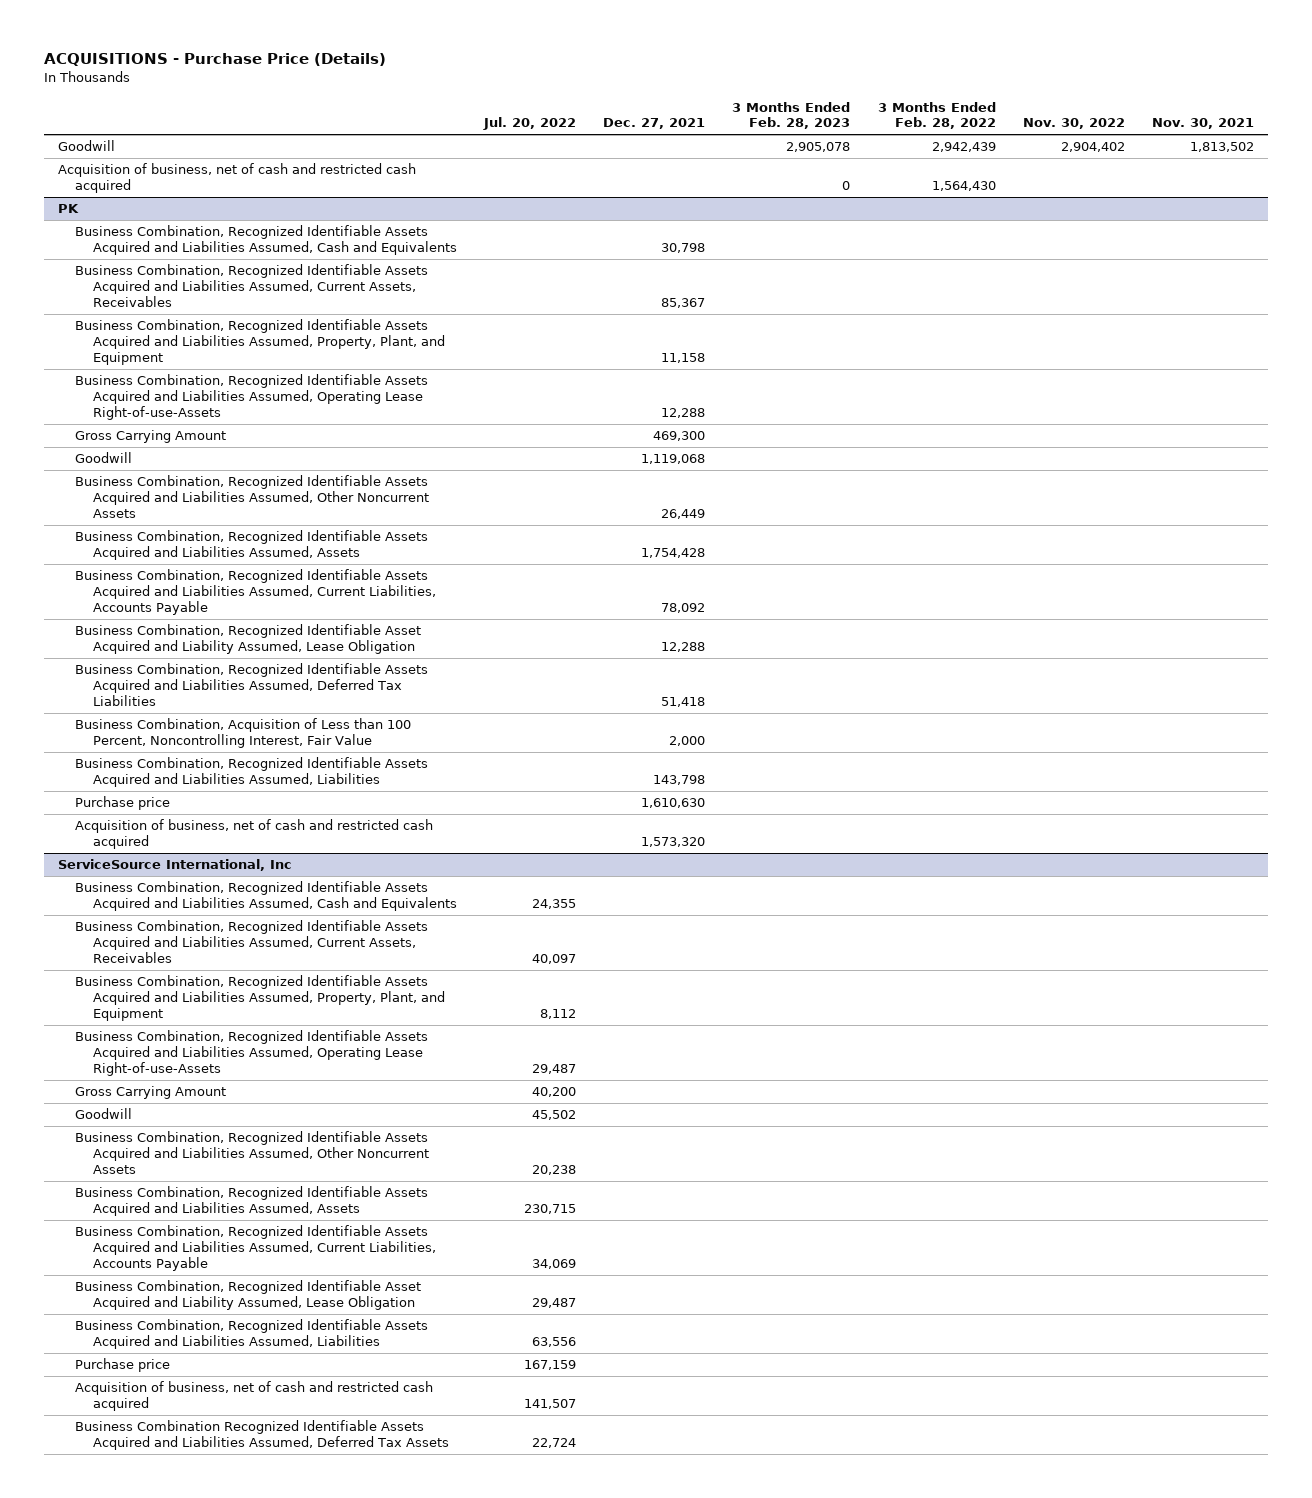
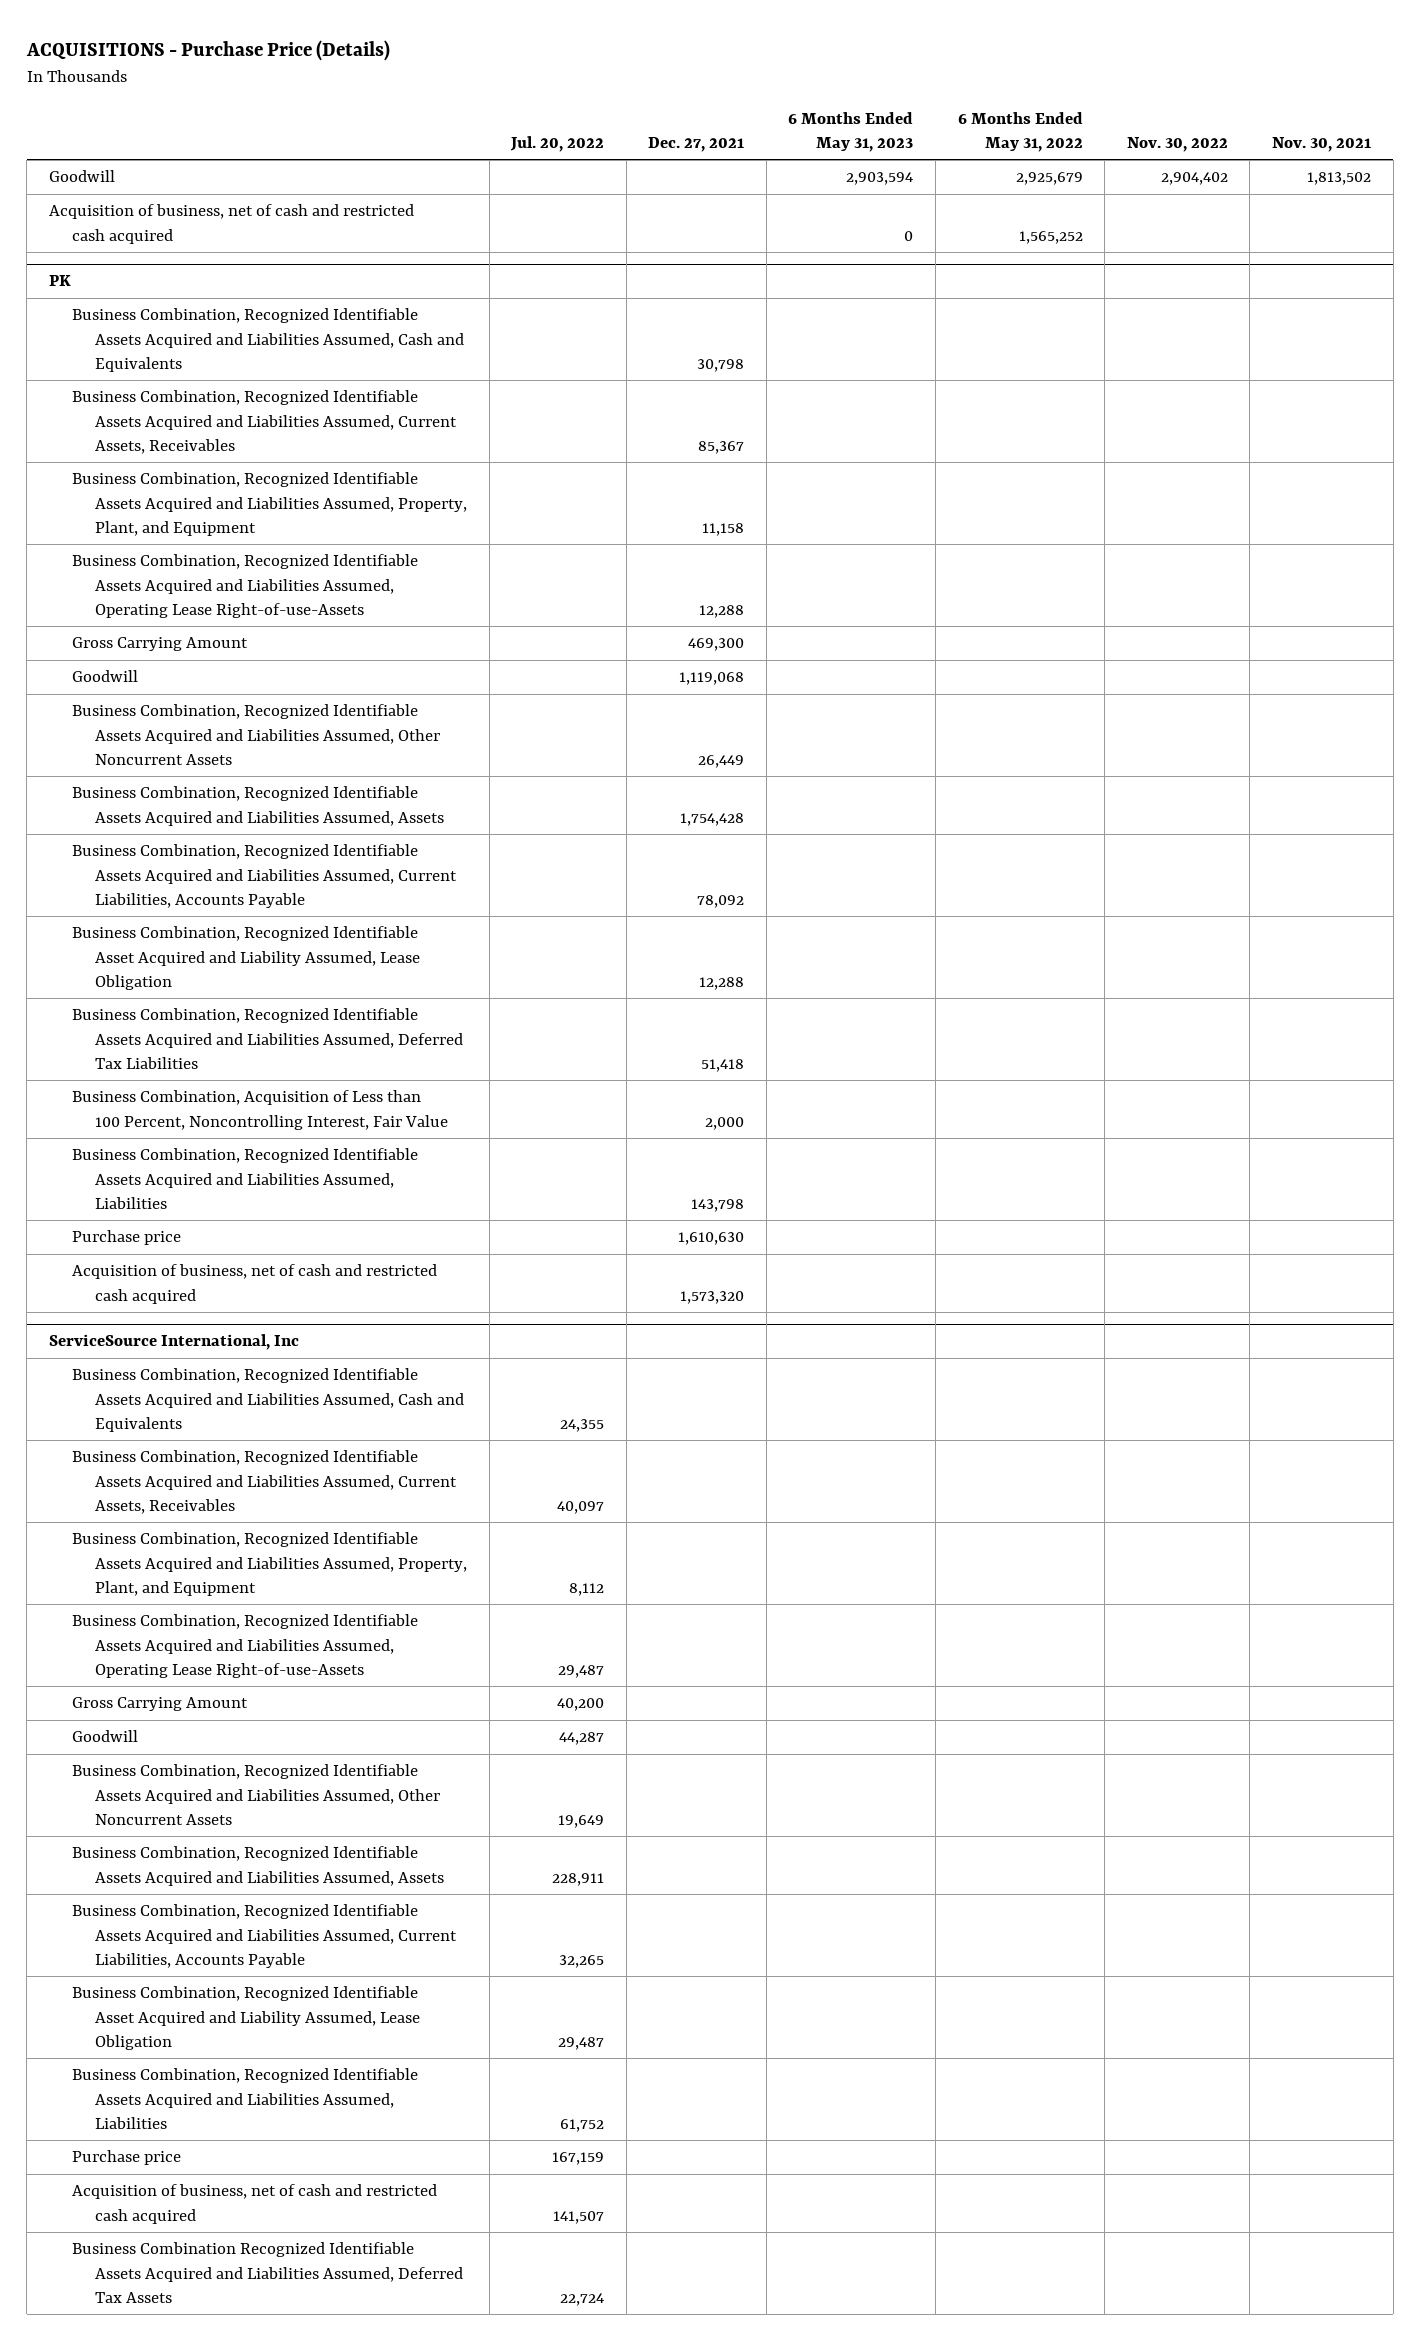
- | Jul. 20, 2022 | Dec. 27, 2021 | 3 Months Ended Feb. 28, 2023 | 3 Months Ended Feb. 28, 2022 | Nov. 30, 2022 | Nov. 30, 2021
+ | Jul. 20, 2022 | Dec. 27, 2021 | 6 Months Ended May 31, 2023 | 6 Months Ended May 31, 2022 | Nov. 30, 2022 | Nov. 30, 2021
@ ServiceSource International, Inc
- Goodwill | 45,502 | | | | |
- Business Combination, Recognized Identifiable Assets Acquired and Liabilities Assumed, Other Noncurrent Assets | 20,238 | | | | |
- Business Combination, Recognized Identifiable Assets Acquired and Liabilities Assumed, Assets | 230,715 | | | | |
- Business Combination, Recognized Identifiable Assets Acquired and Liabilities Assumed, Current Liabilities, Accounts Payable | 34,069 | | | | |
+ Goodwill | 44,287 | | | | |
+ Business Combination, Recognized Identifiable Assets Acquired and Liabilities Assumed, Other Noncurrent Assets | 19,649 | | | | |
+ Business Combination, Recognized Identifiable Assets Acquired and Liabilities Assumed, Assets | 228,911 | | | | |
+ Business Combination, Recognized Identifiable Assets Acquired and Liabilities Assumed, Current Liabilities, Accounts Payable | 32,265 | | | | |
- Business Combination, Recognized Identifiable Assets Acquired and Liabilities Assumed, Liabilities | 63,556 | | | | |
+ Business Combination, Recognized Identifiable Assets Acquired and Liabilities Assumed, Liabilities | 61,752 | | | | |

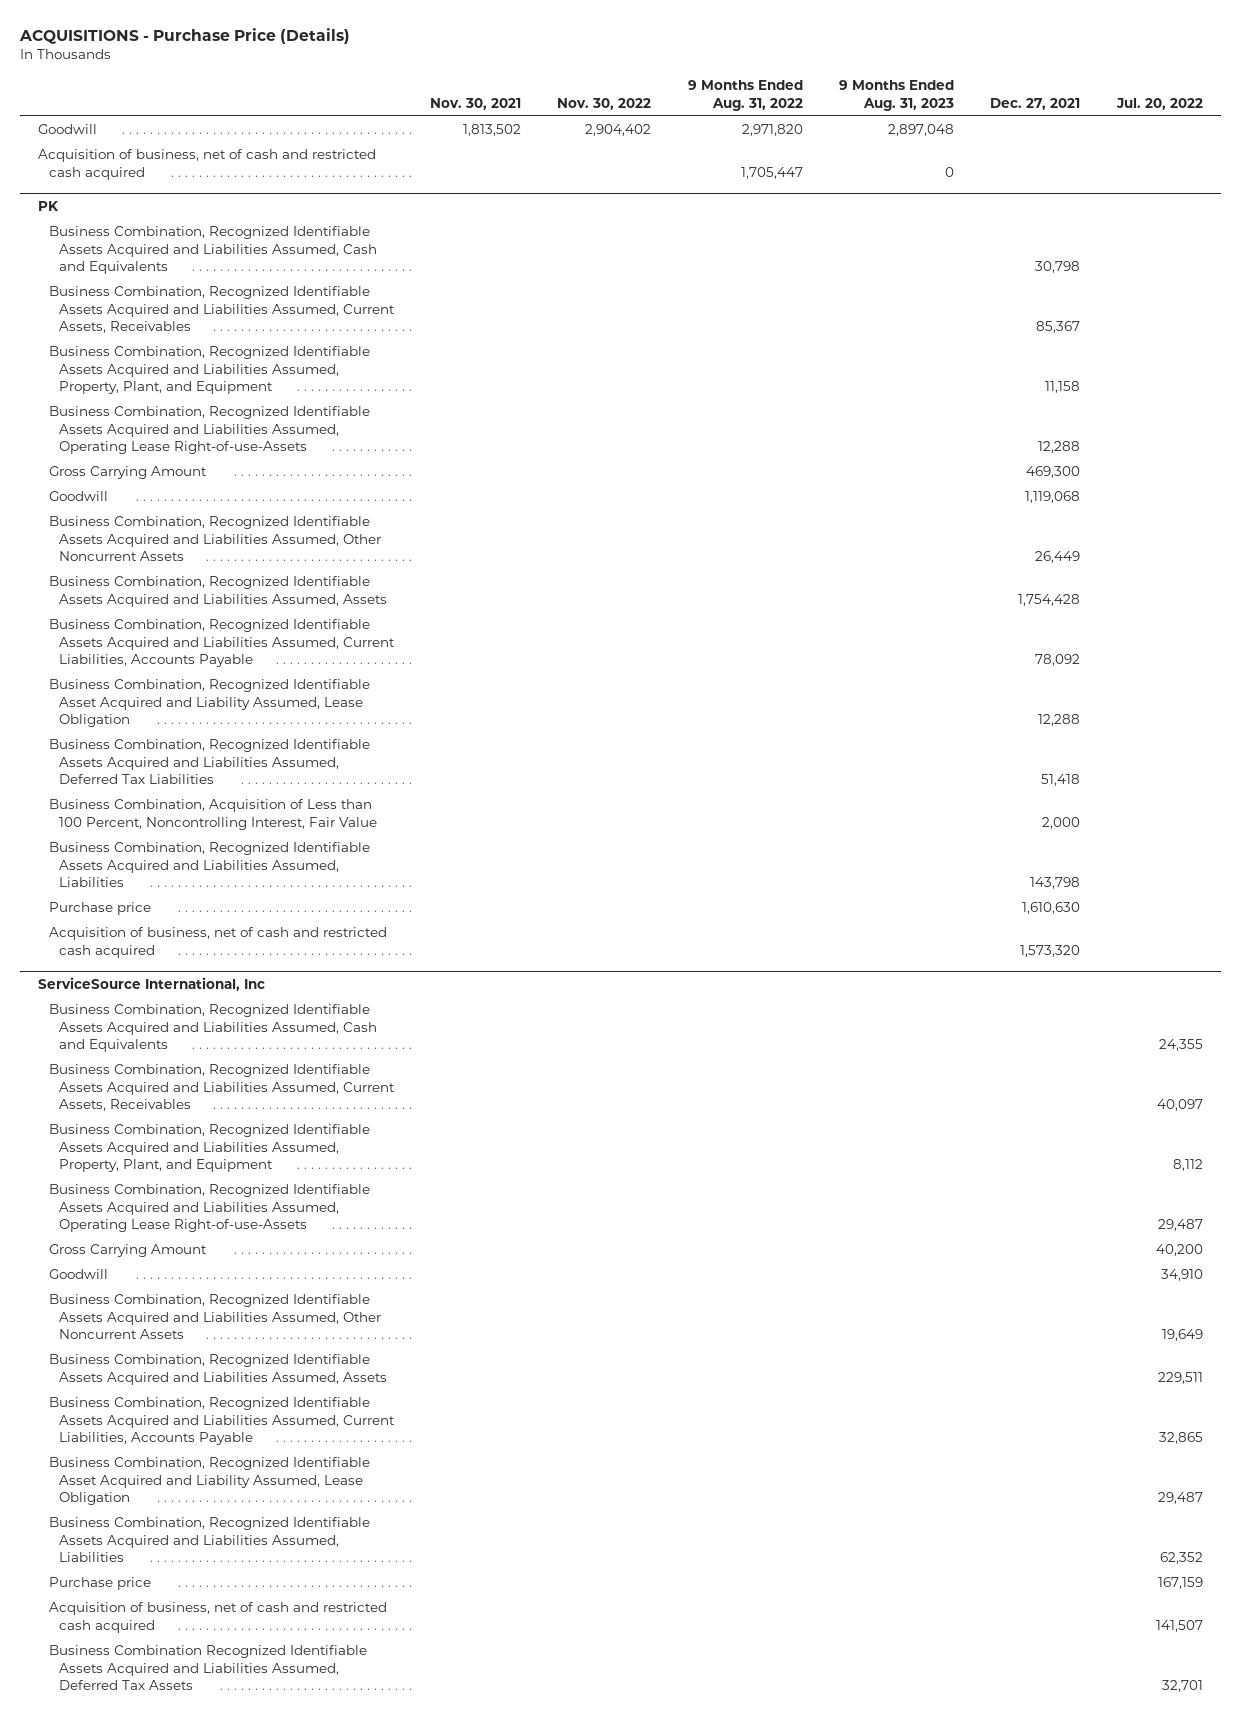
- | Jul. 20, 2022 | Dec. 27, 2021 | 6 Months Ended May 31, 2023 | 6 Months Ended May 31, 2022 | Nov. 30, 2022 | Nov. 30, 2021
+ | Nov. 30, 2021 | Nov. 30, 2022 | 9 Months Ended Aug. 31, 2022 | 9 Months Ended Aug. 31, 2023 | Dec. 27, 2021 | Jul. 20, 2022
@ ServiceSource International, Inc
- Goodwill | 44,287 | | | | |
+ Goodwill | | | | | | 34,910
- Business Combination, Recognized Identifiable Assets Acquired and Liabilities Assumed, Assets | 228,911 | | | | |
- Business Combination, Recognized Identifiable Assets Acquired and Liabilities Assumed, Current Liabilities, Accounts Payable | 32,265 | | | | |
+ Business Combination, Recognized Identifiable Assets Acquired and Liabilities Assumed, Assets | | | | | | 229,511
+ Business Combination, Recognized Identifiable Assets Acquired and Liabilities Assumed, Current Liabilities, Accounts Payable | | | | | | 32,865
- Business Combination, Recognized Identifiable Assets Acquired and Liabilities Assumed, Liabilities | 61,752 | | | | |
+ Business Combination, Recognized Identifiable Assets Acquired and Liabilities Assumed, Liabilities | | | | | | 62,352
- Business Combination Recognized Identifiable Assets Acquired and Liabilities Assumed, Deferred Tax Assets | 22,724 | | | | |
+ Business Combination Recognized Identifiable Assets Acquired and Liabilities Assumed, Deferred Tax Assets | | | | | | 32,701

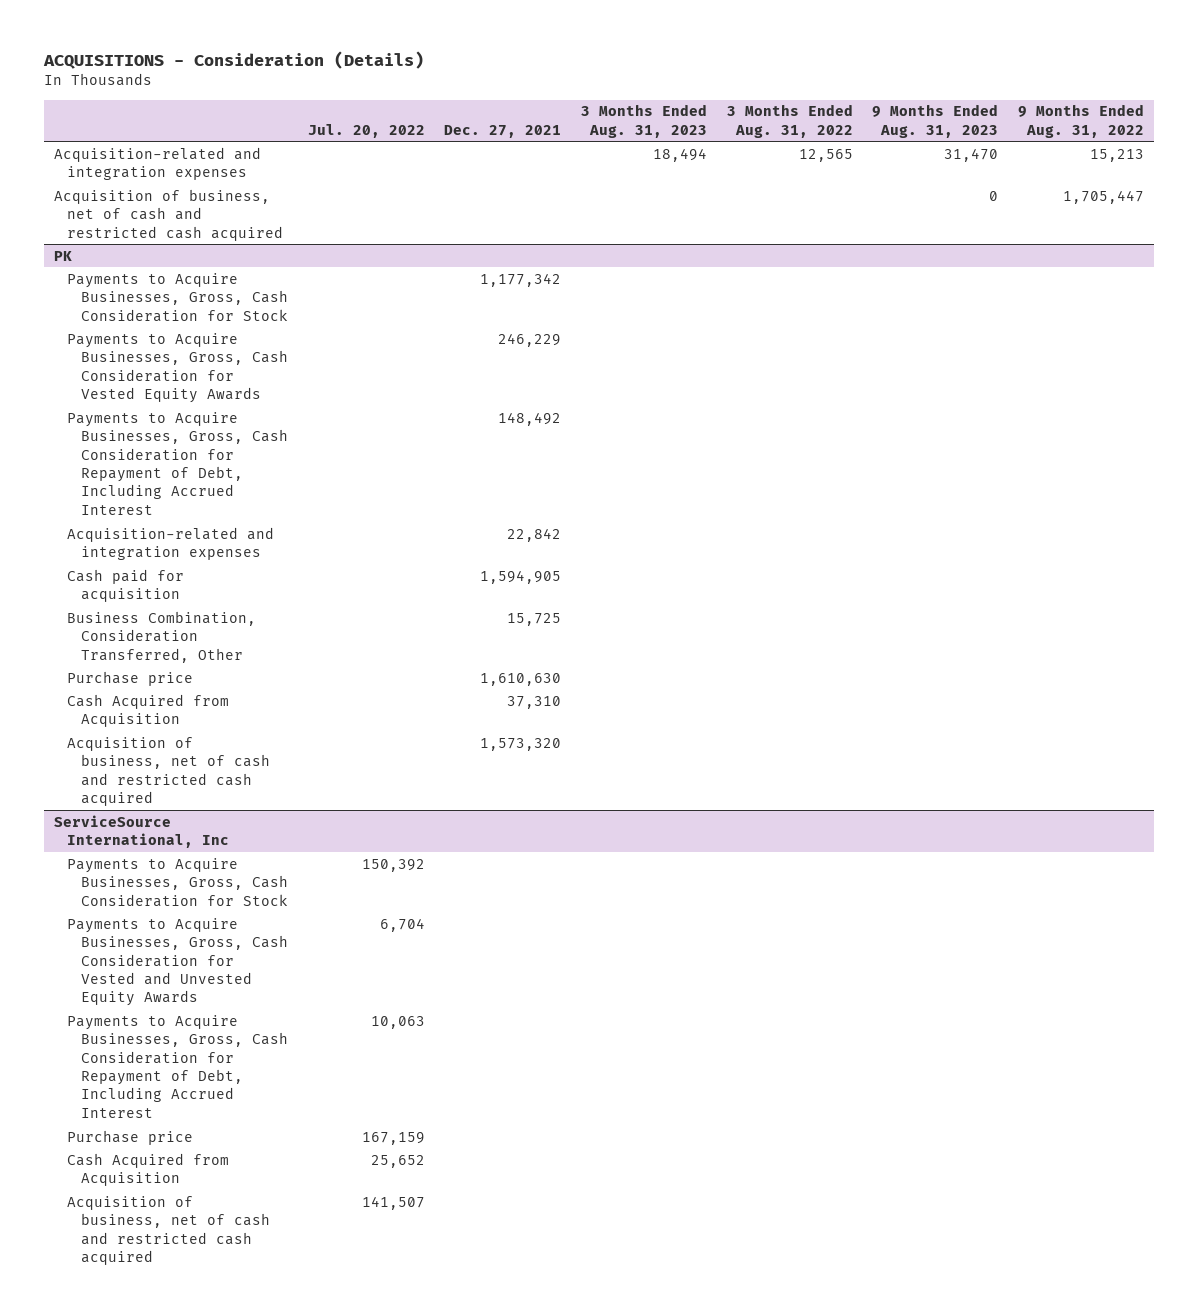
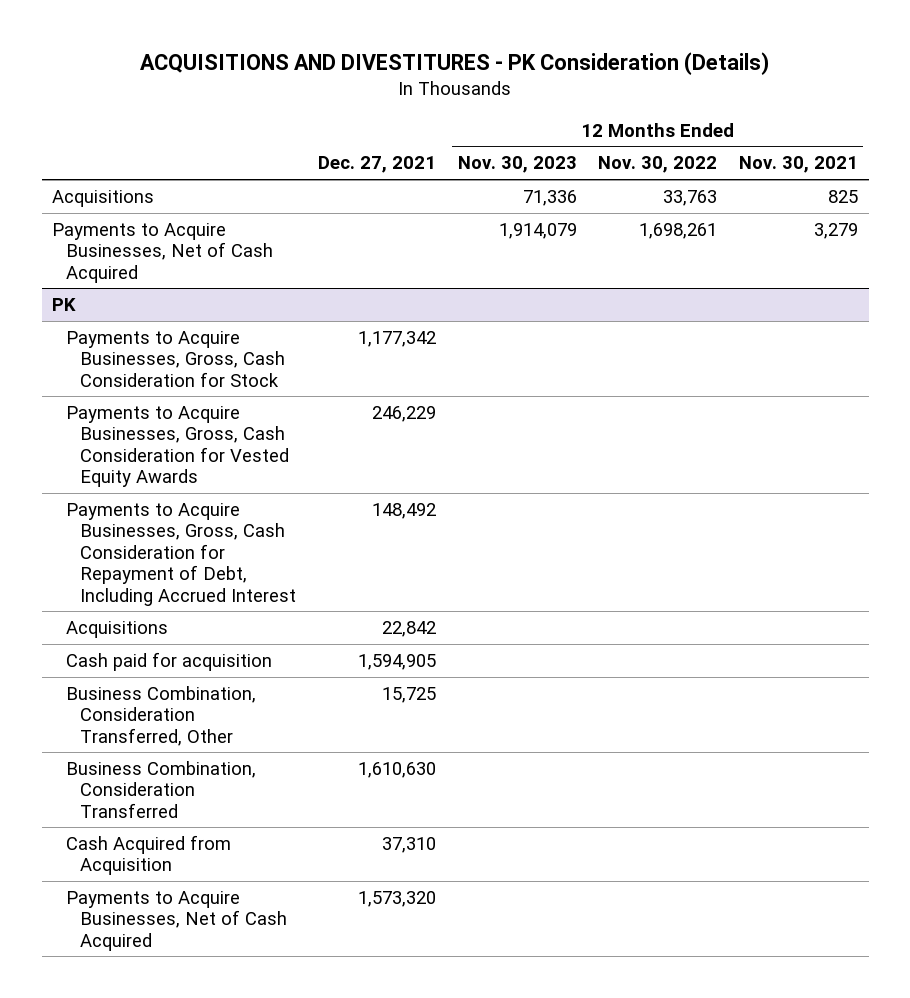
- ACQUISITIONS - Consideration (Details)
+ ACQUISITIONS AND DIVESTITURES - PK Consideration (Details)
- | Jul. 20, 2022 | Dec. 27, 2021 | 3 Months Ended Aug. 31, 2023 | 3 Months Ended Aug. 31, 2022 | 9 Months Ended Aug. 31, 2023 | 9 Months Ended Aug. 31, 2022
+ | Dec. 27, 2021 | 12 Months Ended Nov. 30, 2023 | 12 Months Ended Nov. 30, 2022 | 12 Months Ended Nov. 30, 2021
- Acquisition-related and integration expenses | | | 18,494 | 12,565 | 31,470 | 15,213
- Acquisition of business, net of cash and restricted cash acquired | | | | | 0 | 1,705,447
+ Acquisitions | | 71,336 | 33,763 | 825
+ Payments to Acquire Businesses, Net of Cash Acquired | | 1,914,079 | 1,698,261 | 3,279
@ PK
- Acquisition-related and integration expenses | | 22,842 | | | |
+ Acquisitions | 22,842 | | |
- Purchase price | | 1,610,630 | | | |
+ Business Combination, Consideration Transferred | 1,610,630 | | |
- Acquisition of business, net of cash and restricted cash acquired | | 1,573,320 | | | |
- ServiceSource International, Inc
- Payments to Acquire Businesses, Gross, Cash Consideration for Stock | 150,392 | | | | |
- Payments to Acquire Businesses, Gross, Cash Consideration for Vested and Unvested Equity Awards | 6,704 | | | | |
- Payments to Acquire Businesses, Gross, Cash Consideration for Repayment of Debt, Including Accrued Interest | 10,063 | | | | |
- Purchase price | 167,159 | | | | |
- Cash Acquired from Acquisition | 25,652 | | | | |
- Acquisition of business, net of cash and restricted cash acquired | 141,507 | | | | |
@ PK
+ Payments to Acquire Businesses, Net of Cash Acquired | 1,573,320 | | |

